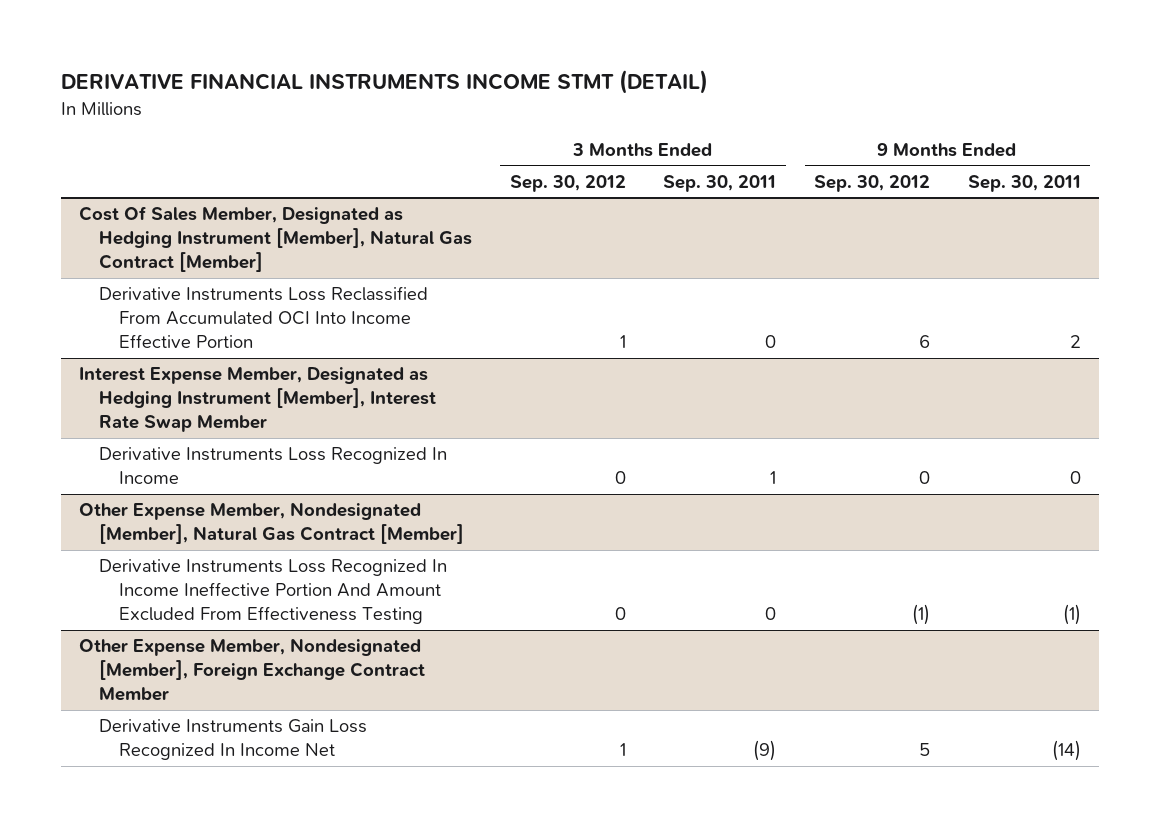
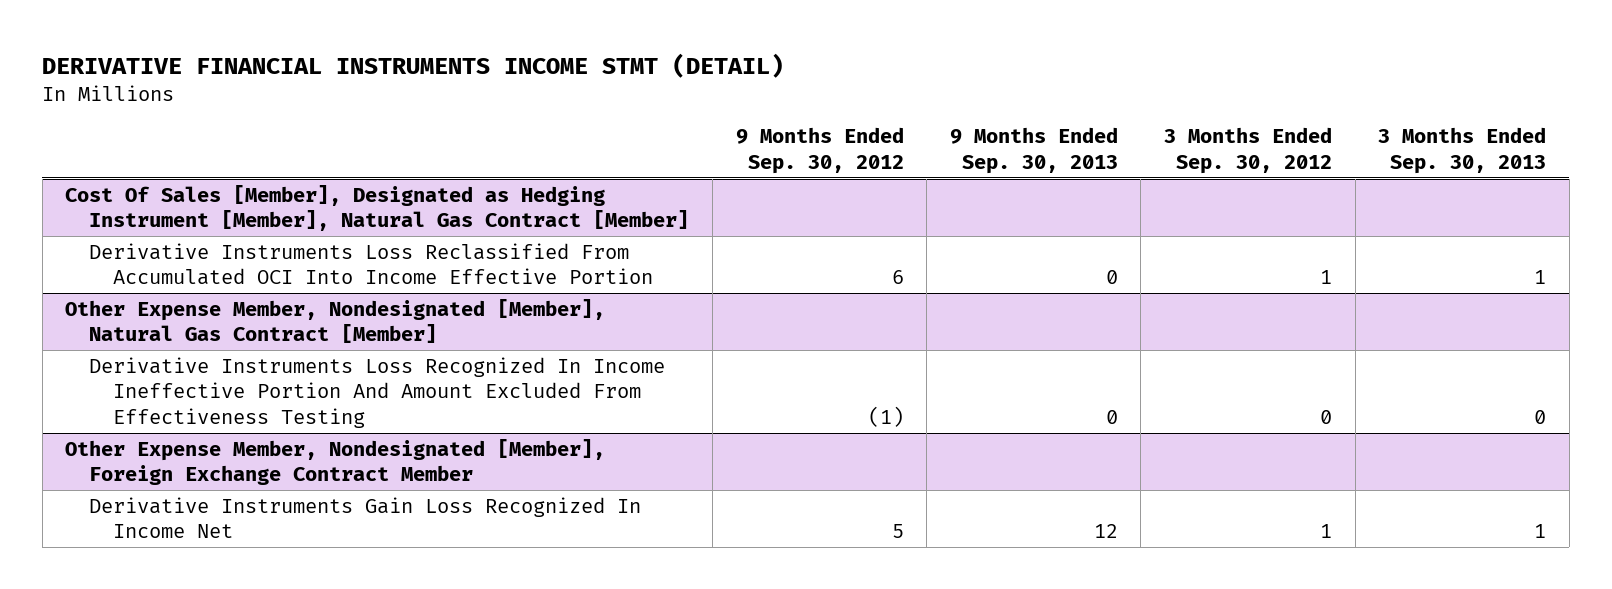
- | 3 Months Ended Sep. 30, 2012 | 3 Months Ended Sep. 30, 2011 | 9 Months Ended Sep. 30, 2012 | 9 Months Ended Sep. 30, 2011
+ | 9 Months Ended Sep. 30, 2012 | 9 Months Ended Sep. 30, 2013 | 3 Months Ended Sep. 30, 2012 | 3 Months Ended Sep. 30, 2013
- Cost Of Sales Member, Designated as Hedging Instrument [Member], Natural Gas Contract [Member]
+ Cost Of Sales [Member], Designated as Hedging Instrument [Member], Natural Gas Contract [Member]
- Interest Expense Member, Designated as Hedging Instrument [Member], Interest Rate Swap Member
- Derivative Instruments Loss Recognized In Income | 0 | 1 | 0 | 0

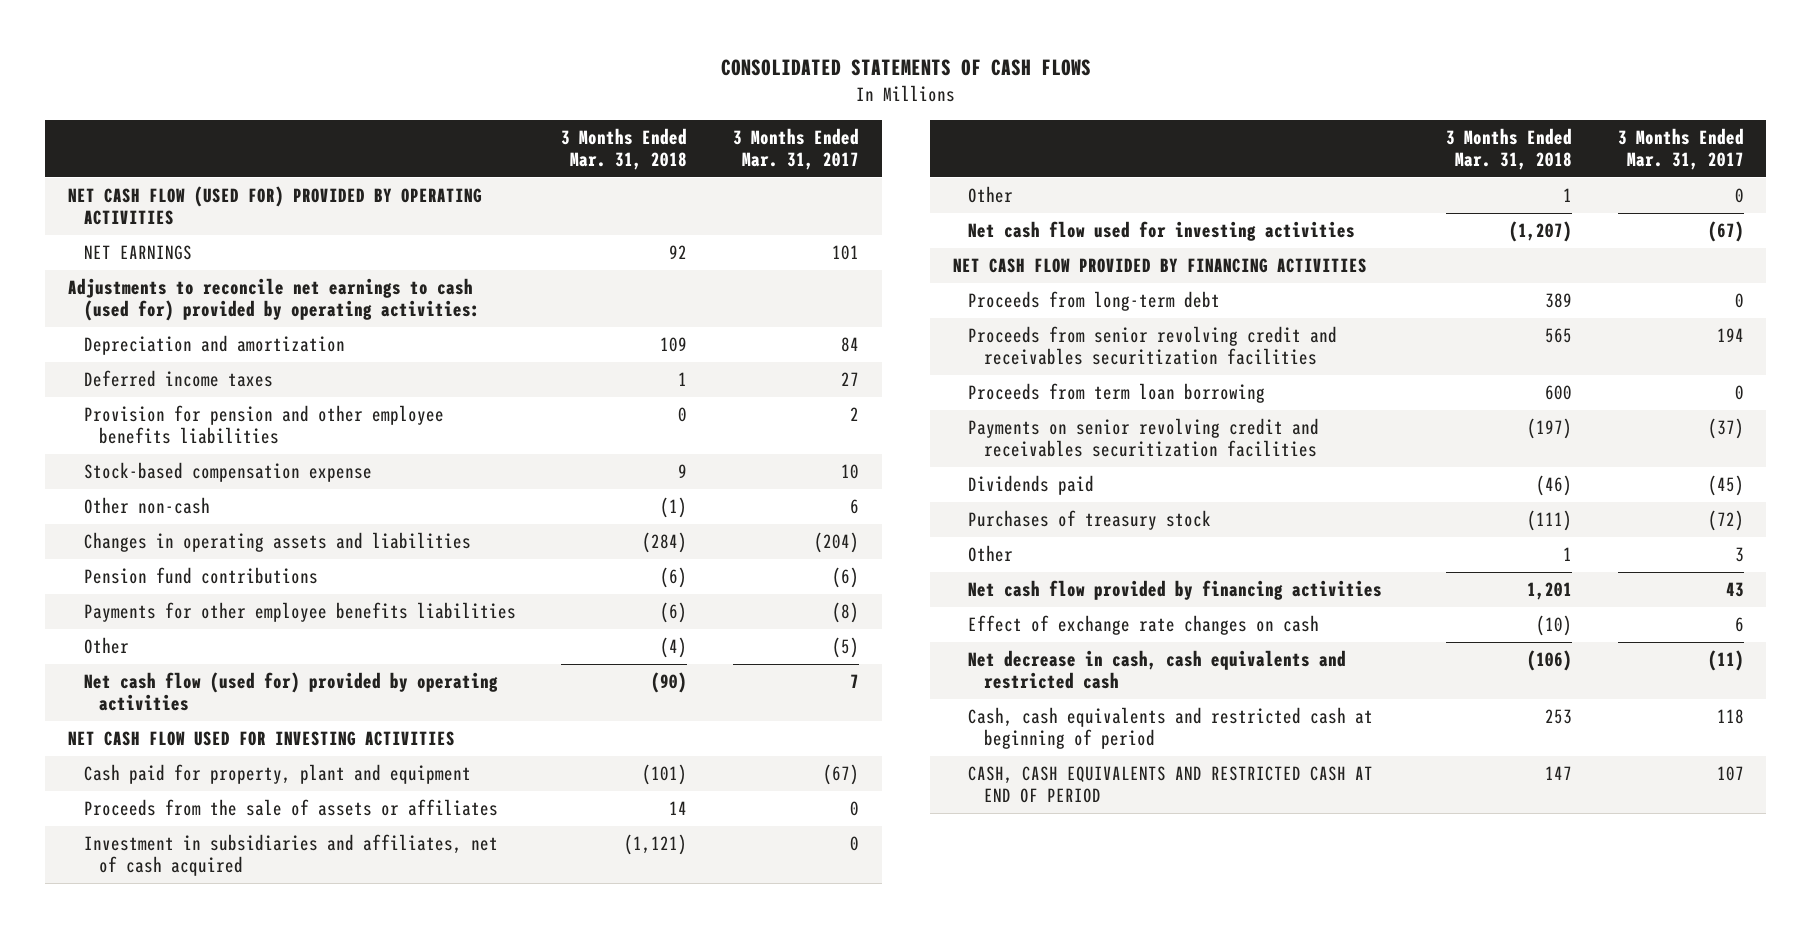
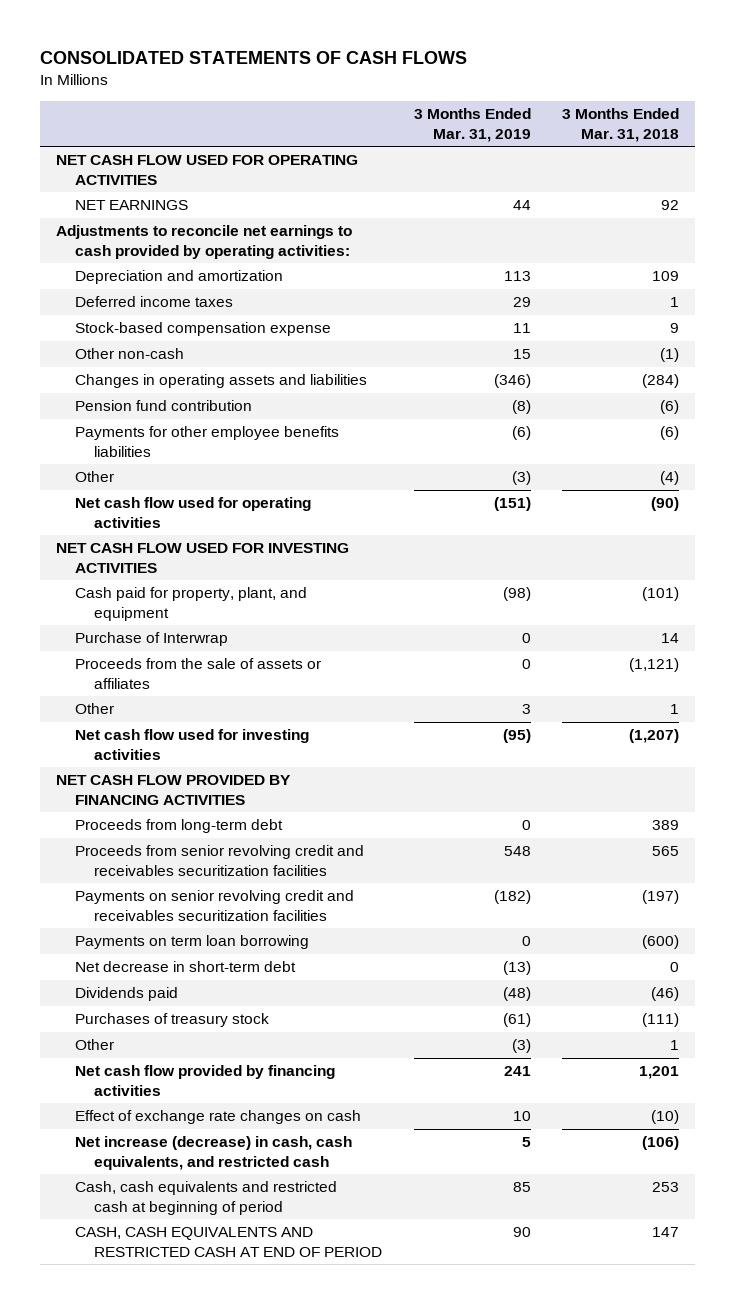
- | 3 Months Ended Mar. 31, 2018 | 3 Months Ended Mar. 31, 2017
+ | 3 Months Ended Mar. 31, 2019 | 3 Months Ended Mar. 31, 2018
- NET CASH FLOW (USED FOR) PROVIDED BY OPERATING ACTIVITIES
+ NET CASH FLOW USED FOR OPERATING ACTIVITIES
- Adjustments to reconcile net earnings to cash (used for) provided by operating activities:
+ Adjustments to reconcile net earnings to cash provided by operating activities:
- Provision for pension and other employee benefits liabilities | 0 | 2
- Pension fund contributions | (6) | (6)
+ Pension fund contribution | (8) | (6)
- Net cash flow (used for) provided by operating activities | (90) | 7
+ Net cash flow used for operating activities | (151) | (90)
- Cash paid for property, plant and equipment | (101) | (67)
- Proceeds from the sale of assets or affiliates | 14 | 0
- Investment in subsidiaries and affiliates, net of cash acquired | (1,121) | 0
+ Cash paid for property, plant, and equipment | (98) | (101)
+ Purchase of Interwrap | 0 | 14
+ Proceeds from the sale of assets or affiliates | 0 | (1,121)
- Proceeds from term loan borrowing | 600 | 0
+ Payments on term loan borrowing | 0 | (600)
+ Net decrease in short-term debt | (13) | 0
- Net decrease in cash, cash equivalents and restricted cash | (106) | (11)
+ Net increase (decrease) in cash, cash equivalents, and restricted cash | 5 | (106)

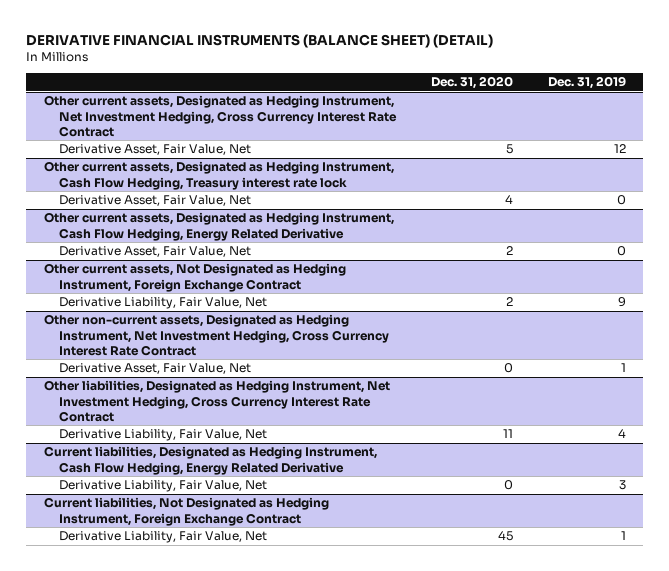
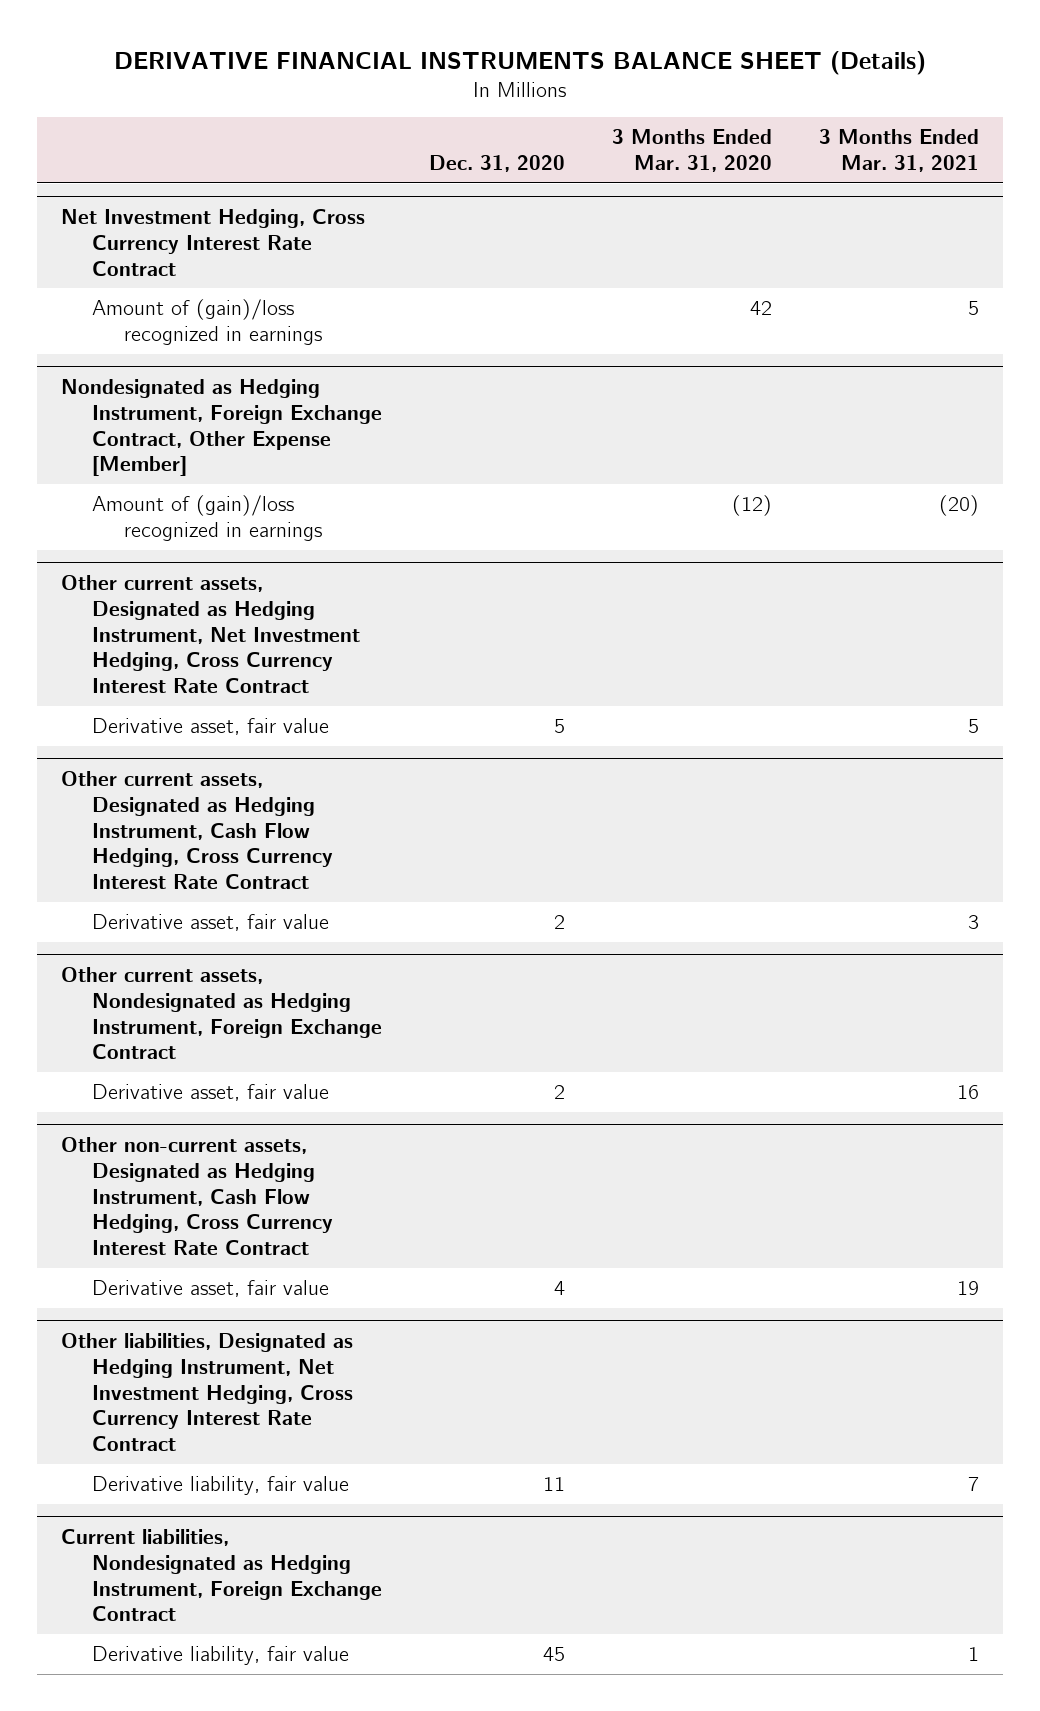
- DERIVATIVE FINANCIAL INSTRUMENTS (BALANCE SHEET) (DETAIL)
+ DERIVATIVE FINANCIAL INSTRUMENTS BALANCE SHEET (Details)
- | Dec. 31, 2020 | Dec. 31, 2019
+ | Dec. 31, 2020 | 3 Months Ended Mar. 31, 2020 | 3 Months Ended Mar. 31, 2021
+ Net Investment Hedging, Cross Currency Interest Rate Contract
+ Amount of (gain)/loss recognized in earnings | | 42 | 5
+ Nondesignated as Hedging Instrument, Foreign Exchange Contract, Other Expense [Member]
+ Amount of (gain)/loss recognized in earnings | | (12) | (20)
@ Other current assets, Designated as Hedging Instrument, Net Investment Hedging, Cross Currency Interest Rate Contract
- Derivative Asset, Fair Value, Net | 5 | 12
- Other current assets, Designated as Hedging Instrument, Cash Flow Hedging, Treasury interest rate lock
- Derivative Asset, Fair Value, Net | 4 | 0
- Other current assets, Designated as Hedging Instrument, Cash Flow Hedging, Energy Related Derivative
- Derivative Asset, Fair Value, Net | 2 | 0
- Other current assets, Not Designated as Hedging Instrument, Foreign Exchange Contract
- Derivative Liability, Fair Value, Net | 2 | 9
- Other non-current assets, Designated as Hedging Instrument, Net Investment Hedging, Cross Currency Interest Rate Contract
- Derivative Asset, Fair Value, Net | 0 | 1
@ Other current assets, Designated as Hedging Instrument, Net Investment Hedging, Cross Currency Interest Rate Contract
+ Derivative asset, fair value | 5 | | 5
+ Other current assets, Designated as Hedging Instrument, Cash Flow Hedging, Cross Currency Interest Rate Contract
+ Derivative asset, fair value | 2 | | 3
+ Other current assets, Nondesignated as Hedging Instrument, Foreign Exchange Contract
+ Derivative asset, fair value | 2 | | 16
+ Other non-current assets, Designated as Hedging Instrument, Cash Flow Hedging, Cross Currency Interest Rate Contract
+ Derivative asset, fair value | 4 | | 19
@ Other liabilities, Designated as Hedging Instrument, Net Investment Hedging, Cross Currency Interest Rate Contract
- Derivative Liability, Fair Value, Net | 11 | 4
- Current liabilities, Designated as Hedging Instrument, Cash Flow Hedging, Energy Related Derivative
- Derivative Liability, Fair Value, Net | 0 | 3
- Current liabilities, Not Designated as Hedging Instrument, Foreign Exchange Contract
- Derivative Liability, Fair Value, Net | 45 | 1
@ Other liabilities, Designated as Hedging Instrument, Net Investment Hedging, Cross Currency Interest Rate Contract
+ Derivative liability, fair value | 11 | | 7
+ Current liabilities, Nondesignated as Hedging Instrument, Foreign Exchange Contract
+ Derivative liability, fair value | 45 | | 1

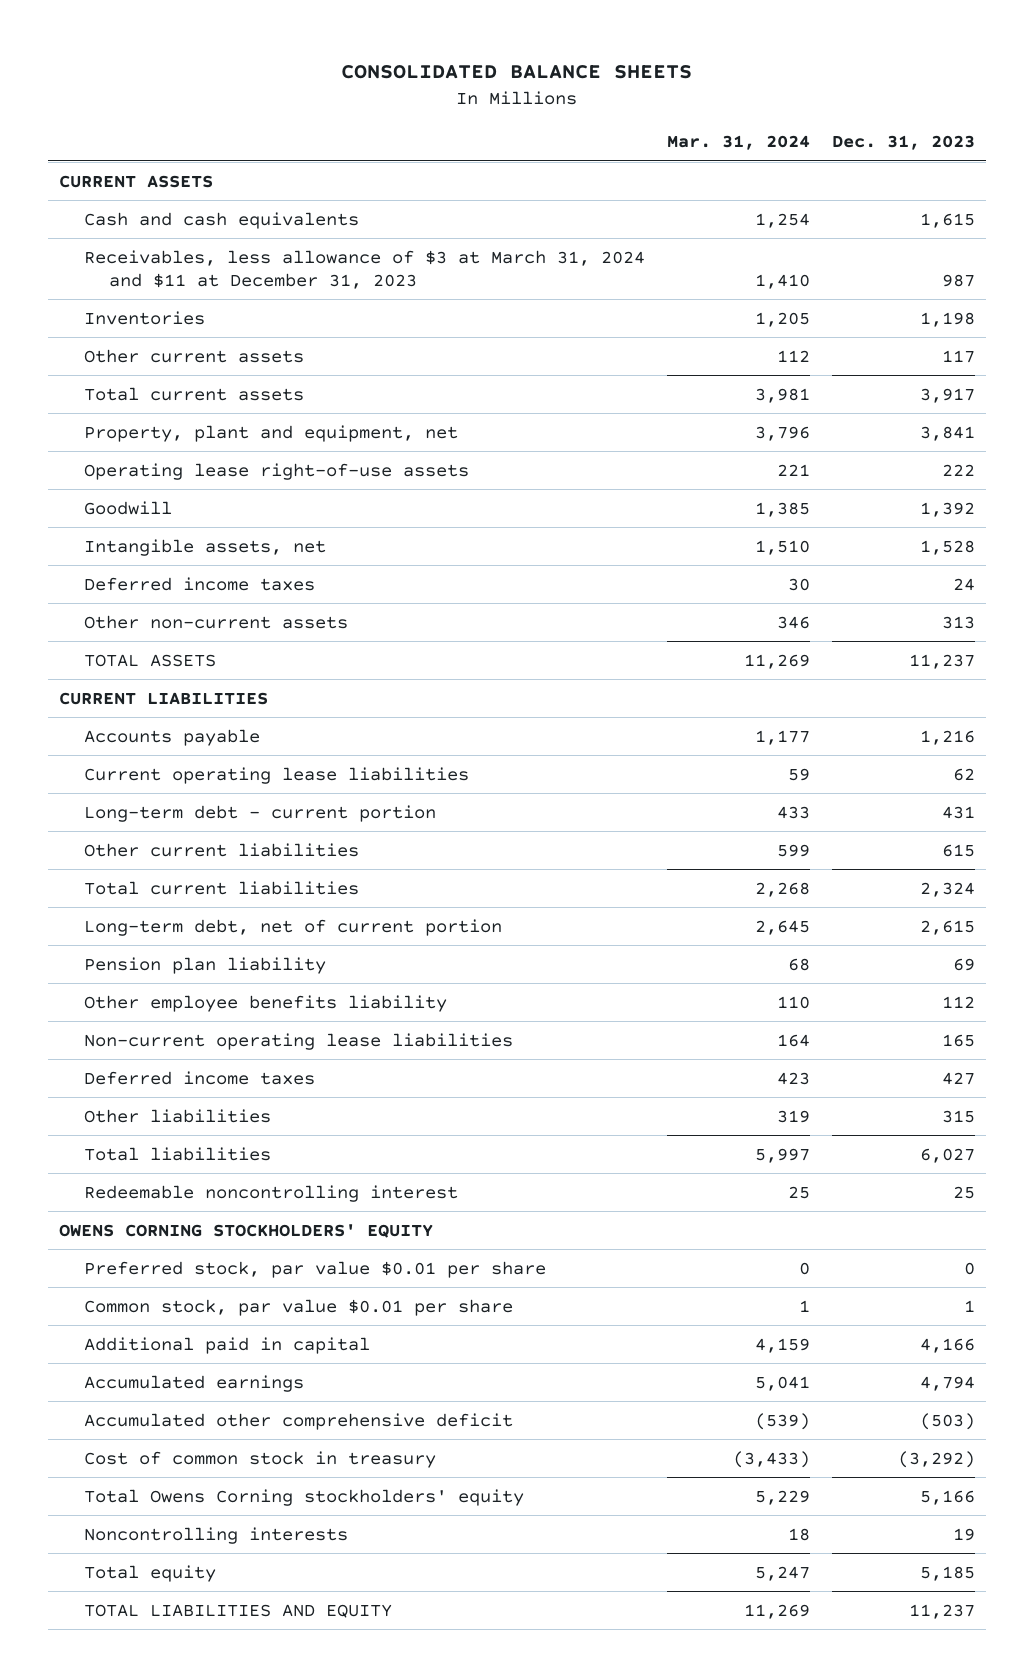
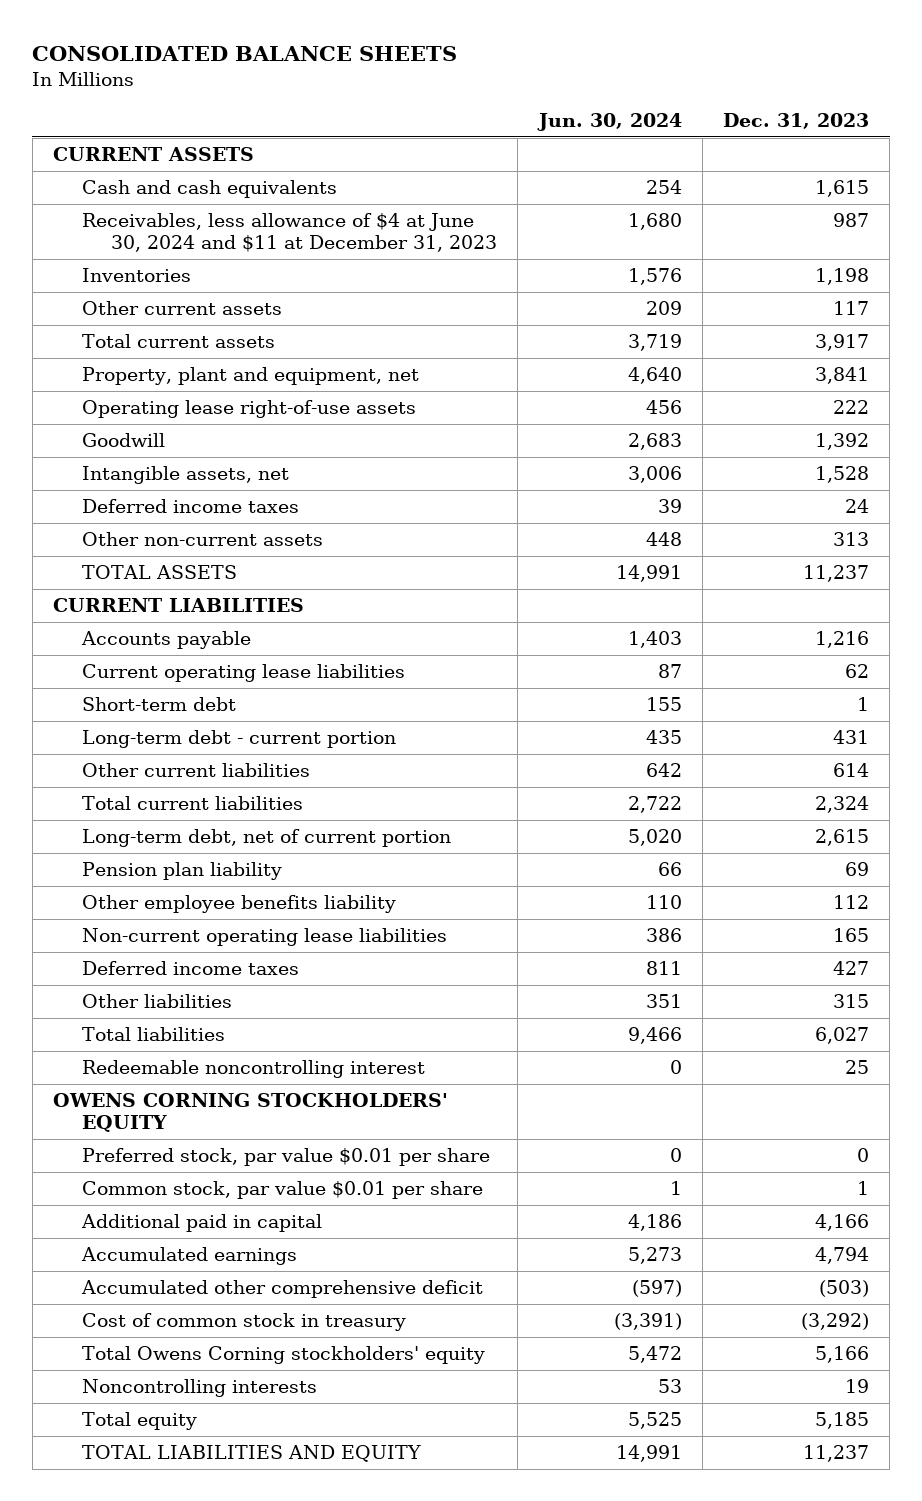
- | Mar. 31, 2024 | Dec. 31, 2023
+ | Jun. 30, 2024 | Dec. 31, 2023
- Receivables, less allowance of $3 at March 31, 2024 and $11 at December 31, 2023 | 1,410 | 987
+ Receivables, less allowance of $4 at June 30, 2024 and $11 at December 31, 2023 | 1,680 | 987
+ Short-term debt | 155 | 1
- Other current liabilities | 599 | 615
+ Other current liabilities | 642 | 614

